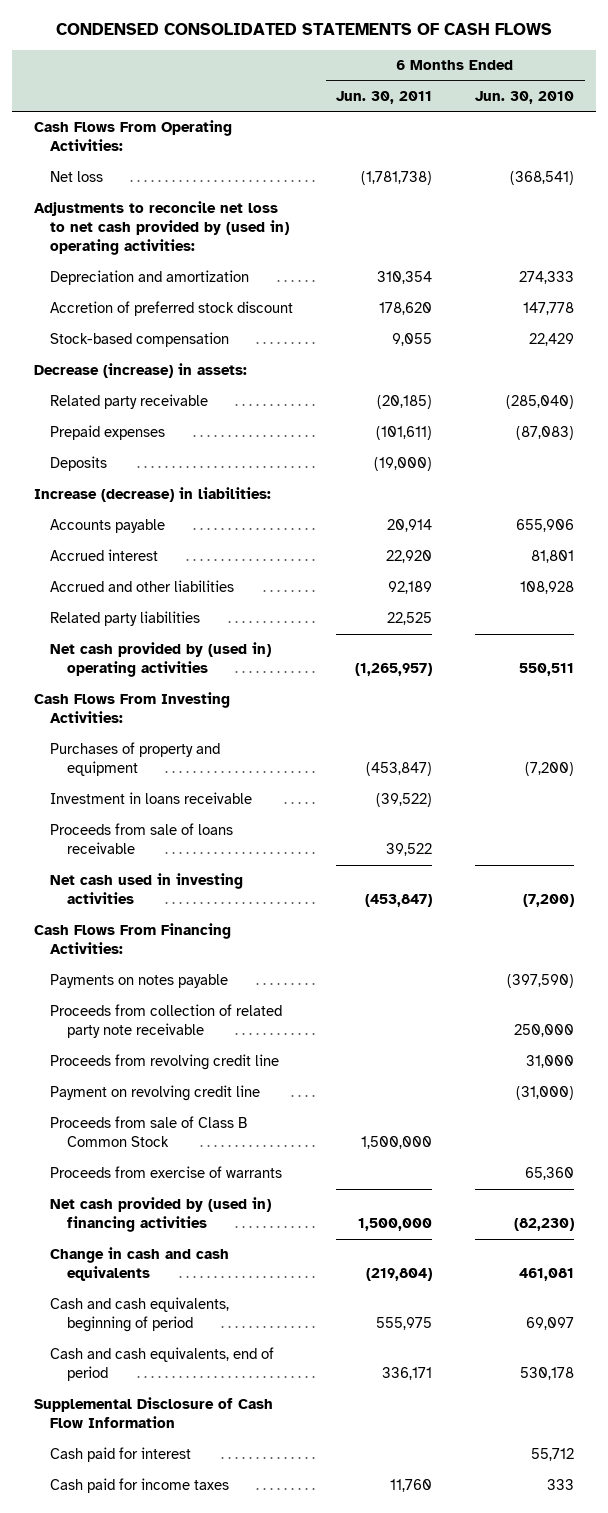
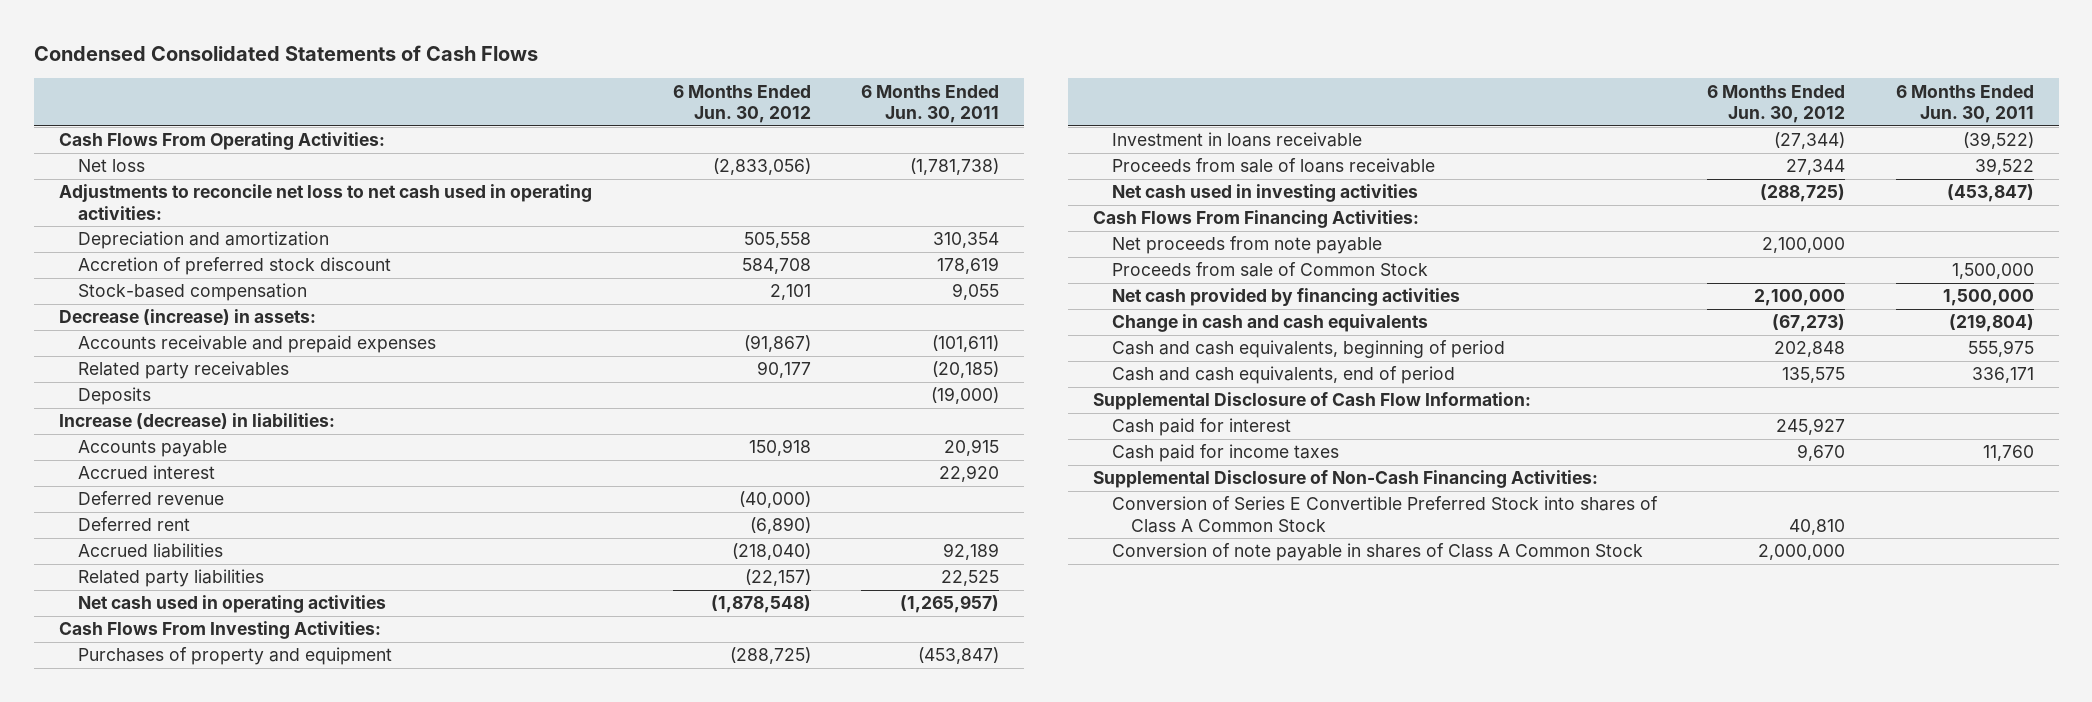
- CONDENSED CONSOLIDATED STATEMENTS OF CASH FLOWS
+ Condensed Consolidated Statements of Cash Flows
- | 6 Months Ended Jun. 30, 2011 | 6 Months Ended Jun. 30, 2010
+ | 6 Months Ended Jun. 30, 2012 | 6 Months Ended Jun. 30, 2011
- Adjustments to reconcile net loss to net cash provided by (used in) operating activities:
+ Adjustments to reconcile net loss to net cash used in operating activities:
- Accretion of preferred stock discount | 178,620 | 147,778
+ Accretion of preferred stock discount | 584,708 | 178,619
- Related party receivable | (20,185) | (285,040)
- Prepaid expenses | (101,611) | (87,083)
+ Accounts receivable and prepaid expenses | (91,867) | (101,611)
+ Related party receivables | 90,177 | (20,185)
- Accounts payable | 20,914 | 655,906
+ Accounts payable | 150,918 | 20,915
- Accrued and other liabilities | 92,189 | 108,928
+ Deferred revenue | (40,000) |
+ Deferred rent | (6,890) |
+ Accrued liabilities | (218,040) | 92,189
- Net cash provided by (used in) operating activities | (1,265,957) | 550,511
+ Net cash used in operating activities | (1,878,548) | (1,265,957)
- Payments on notes payable | | (397,590)
- Proceeds from collection of related party note receivable | | 250,000
- Proceeds from revolving credit line | | 31,000
- Payment on revolving credit line | | (31,000)
- Proceeds from sale of Class B Common Stock | 1,500,000 |
- Proceeds from exercise of warrants | | 65,360
- Net cash provided by (used in) financing activities | 1,500,000 | (82,230)
+ Net proceeds from note payable | 2,100,000 |
+ Proceeds from sale of Common Stock | | 1,500,000
+ Net cash provided by financing activities | 2,100,000 | 1,500,000
- Supplemental Disclosure of Cash Flow Information
+ Supplemental Disclosure of Cash Flow Information:
+ Supplemental Disclosure of Non-Cash Financing Activities:
+ Conversion of Series E Convertible Preferred Stock into shares of Class A Common Stock | 40,810 |
+ Conversion of note payable in shares of Class A Common Stock | 2,000,000 |

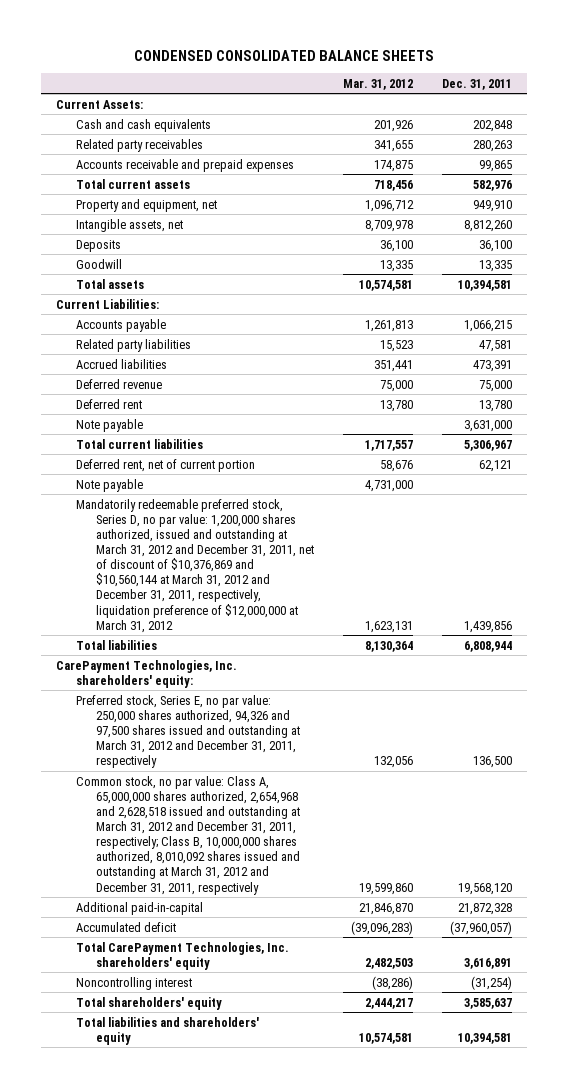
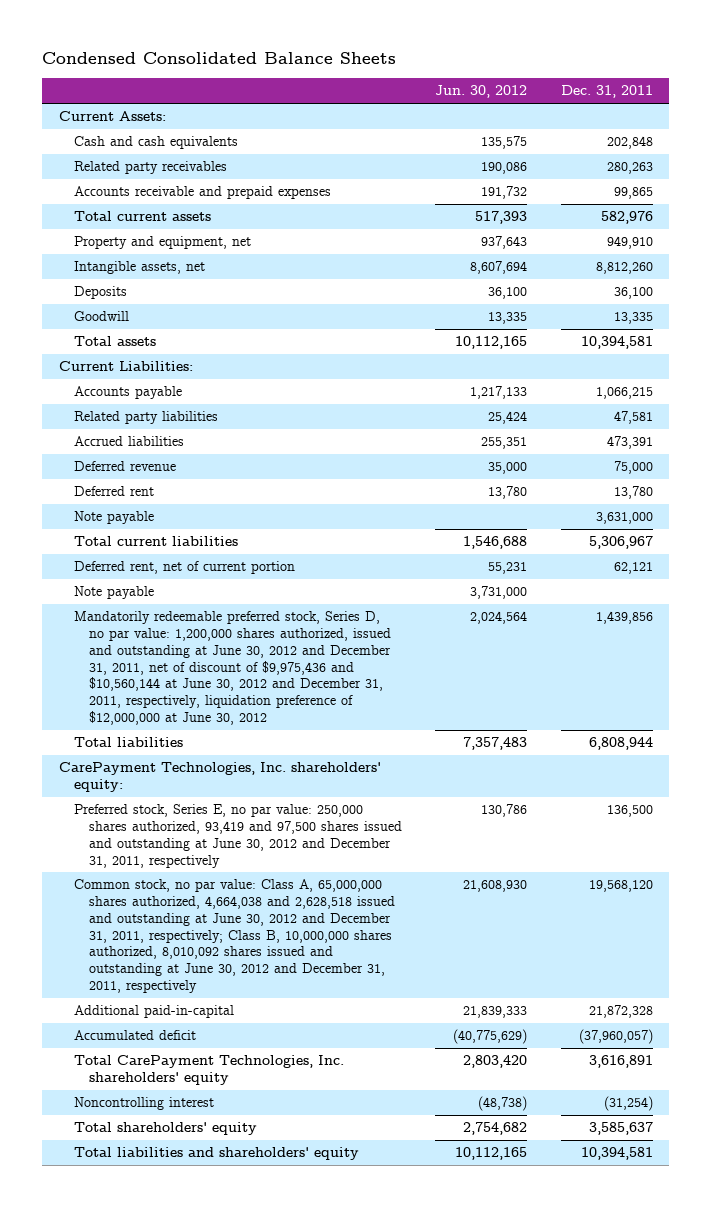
- CONDENSED CONSOLIDATED BALANCE SHEETS
+ Condensed Consolidated Balance Sheets
- | Mar. 31, 2012 | Dec. 31, 2011
+ | Jun. 30, 2012 | Dec. 31, 2011
- Mandatorily redeemable preferred stock, Series D, no par value: 1,200,000 shares authorized, issued and outstanding at March 31, 2012 and December 31, 2011, net of discount of $10,376,869 and $10,560,144 at March 31, 2012 and December 31, 2011, respectively, liquidation preference of $12,000,000 at March 31, 2012 | 1,623,131 | 1,439,856
+ Mandatorily redeemable preferred stock, Series D, no par value: 1,200,000 shares authorized, issued and outstanding at June 30, 2012 and December 31, 2011, net of discount of $9,975,436 and $10,560,144 at June 30, 2012 and December 31, 2011, respectively, liquidation preference of $12,000,000 at June 30, 2012 | 2,024,564 | 1,439,856
- Preferred stock, Series E, no par value: 250,000 shares authorized, 94,326 and 97,500 shares issued and outstanding at March 31, 2012 and December 31, 2011, respectively | 132,056 | 136,500
- Common stock, no par value: Class A, 65,000,000 shares authorized, 2,654,968 and 2,628,518 issued and outstanding at March 31, 2012 and December 31, 2011, respectively; Class B, 10,000,000 shares authorized, 8,010,092 shares issued and outstanding at March 31, 2012 and December 31, 2011, respectively | 19,599,860 | 19,568,120
+ Preferred stock, Series E, no par value: 250,000 shares authorized, 93,419 and 97,500 shares issued and outstanding at June 30, 2012 and December 31, 2011, respectively | 130,786 | 136,500
+ Common stock, no par value: Class A, 65,000,000 shares authorized, 4,664,038 and 2,628,518 issued and outstanding at June 30, 2012 and December 31, 2011, respectively; Class B, 10,000,000 shares authorized, 8,010,092 shares issued and outstanding at June 30, 2012 and December 31, 2011, respectively | 21,608,930 | 19,568,120

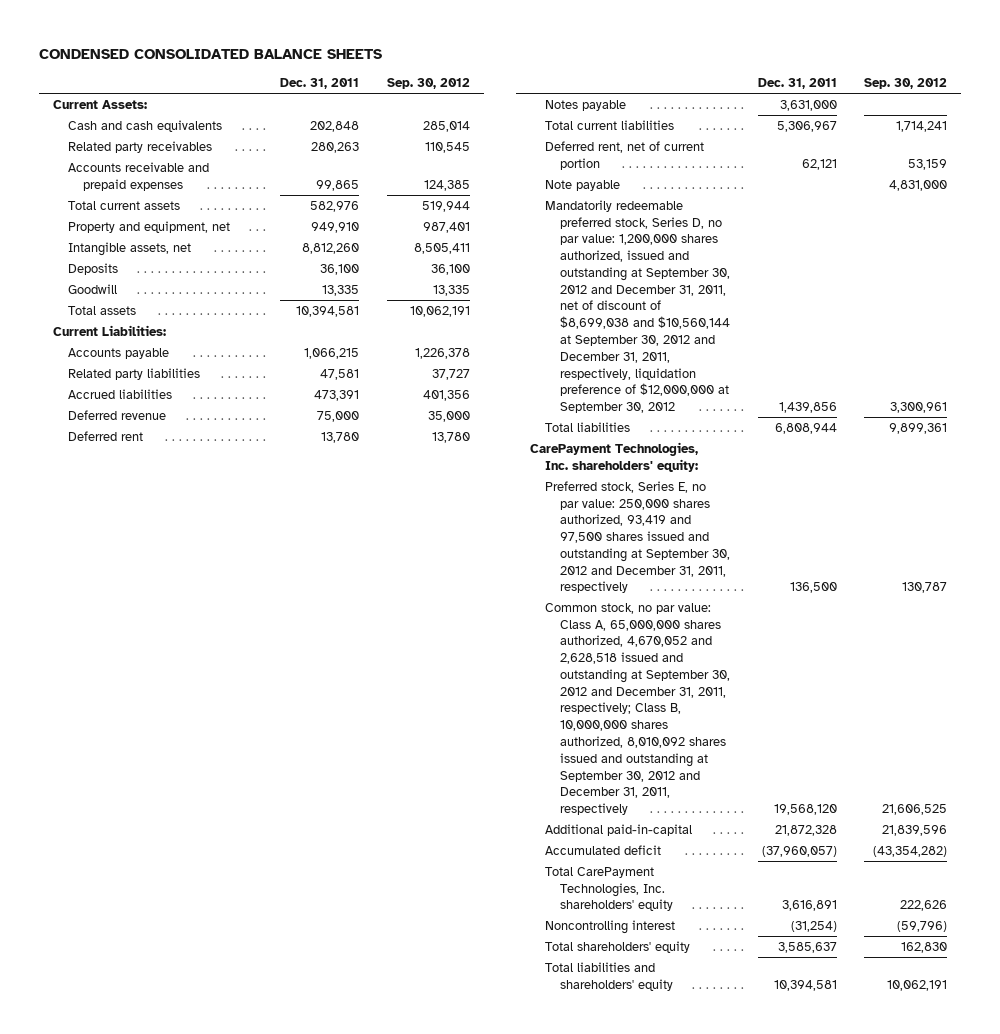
- Condensed Consolidated Balance Sheets
+ CONDENSED CONSOLIDATED BALANCE SHEETS
- | Jun. 30, 2012 | Dec. 31, 2011
+ | Dec. 31, 2011 | Sep. 30, 2012
- Note payable | | 3,631,000
+ Notes payable | 3,631,000 |
- Mandatorily redeemable preferred stock, Series D, no par value: 1,200,000 shares authorized, issued and outstanding at June 30, 2012 and December 31, 2011, net of discount of $9,975,436 and $10,560,144 at June 30, 2012 and December 31, 2011, respectively, liquidation preference of $12,000,000 at June 30, 2012 | 2,024,564 | 1,439,856
+ Mandatorily redeemable preferred stock, Series D, no par value: 1,200,000 shares authorized, issued and outstanding at September 30, 2012 and December 31, 2011, net of discount of $8,699,038 and $10,560,144 at September 30, 2012 and December 31, 2011, respectively, liquidation preference of $12,000,000 at September 30, 2012 | 1,439,856 | 3,300,961
- Preferred stock, Series E, no par value: 250,000 shares authorized, 93,419 and 97,500 shares issued and outstanding at June 30, 2012 and December 31, 2011, respectively | 130,786 | 136,500
- Common stock, no par value: Class A, 65,000,000 shares authorized, 4,664,038 and 2,628,518 issued and outstanding at June 30, 2012 and December 31, 2011, respectively; Class B, 10,000,000 shares authorized, 8,010,092 shares issued and outstanding at June 30, 2012 and December 31, 2011, respectively | 21,608,930 | 19,568,120
+ Preferred stock, Series E, no par value: 250,000 shares authorized, 93,419 and 97,500 shares issued and outstanding at September 30, 2012 and December 31, 2011, respectively | 136,500 | 130,787
+ Common stock, no par value: Class A, 65,000,000 shares authorized, 4,670,052 and 2,628,518 issued and outstanding at September 30, 2012 and December 31, 2011, respectively; Class B, 10,000,000 shares authorized, 8,010,092 shares issued and outstanding at September 30, 2012 and December 31, 2011, respectively | 19,568,120 | 21,606,525

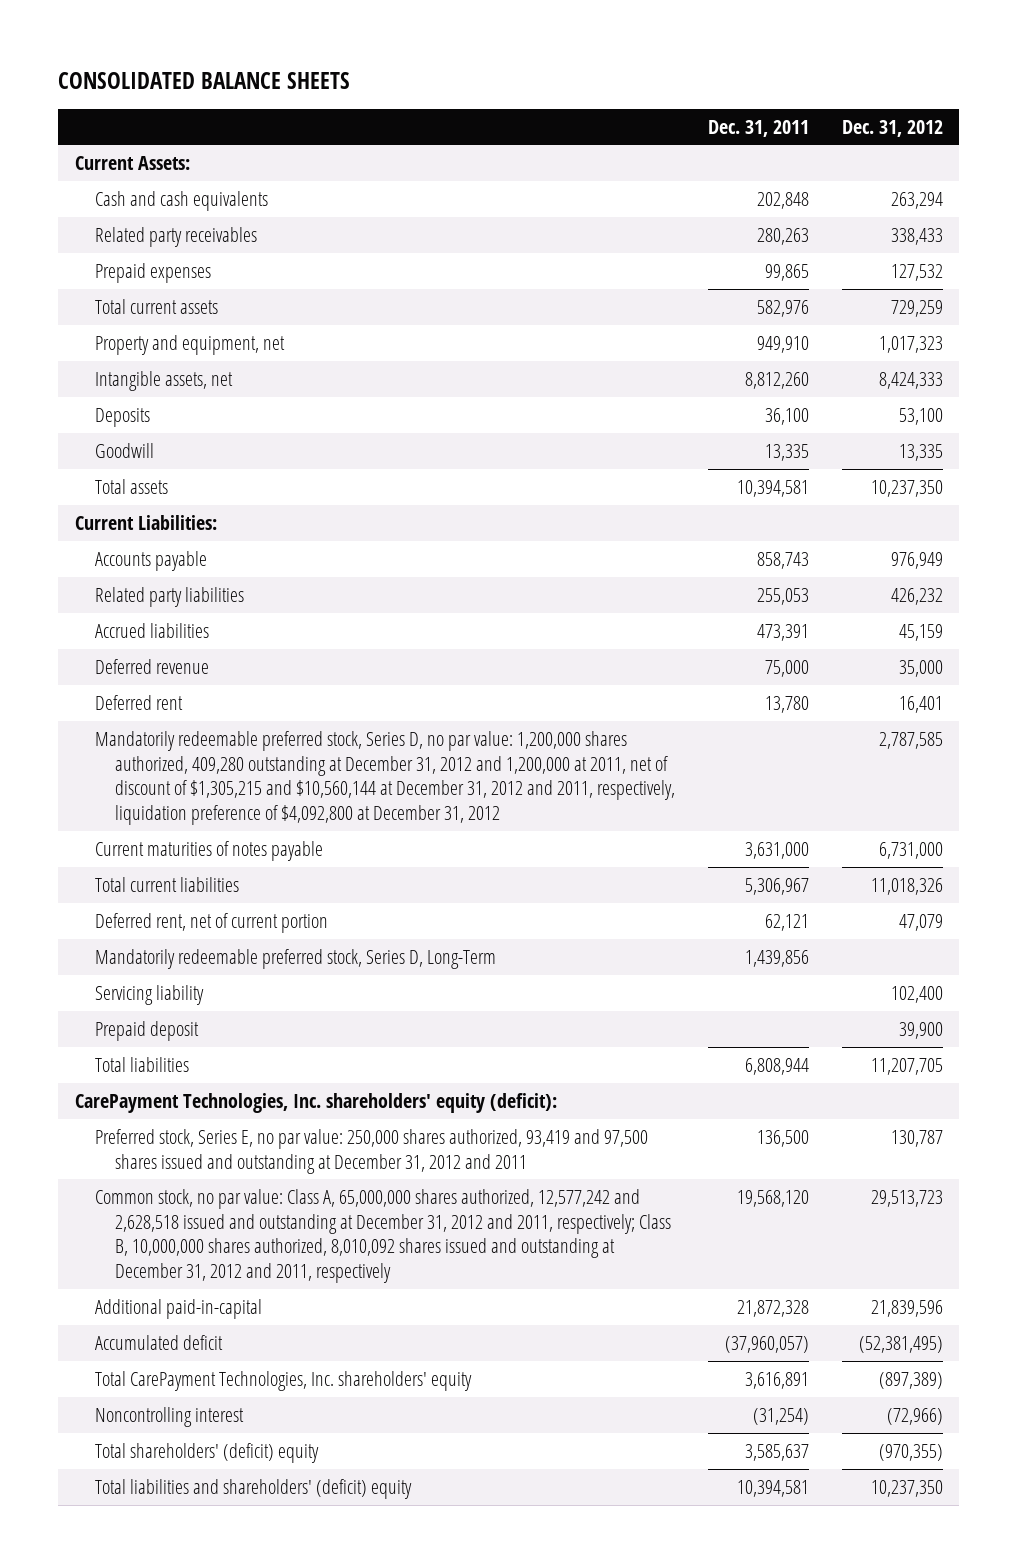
- CONDENSED CONSOLIDATED BALANCE SHEETS
+ CONSOLIDATED BALANCE SHEETS
- | Dec. 31, 2011 | Sep. 30, 2012
+ | Dec. 31, 2011 | Dec. 31, 2012
- Accounts receivable and prepaid expenses | 99,865 | 124,385
+ Prepaid expenses | 99,865 | 127,532
- Accounts payable | 1,066,215 | 1,226,378
- Related party liabilities | 47,581 | 37,727
+ Accounts payable | 858,743 | 976,949
+ Related party liabilities | 255,053 | 426,232
- Notes payable | 3,631,000 |
+ Mandatorily redeemable preferred stock, Series D, no par value: 1,200,000 shares authorized, 409,280 outstanding at December 31, 2012 and 1,200,000 at 2011, net of discount of $1,305,215 and $10,560,144 at December 31, 2012 and 2011, respectively, liquidation preference of $4,092,800 at December 31, 2012 | | 2,787,585
+ Current maturities of notes payable | 3,631,000 | 6,731,000
- Note payable | | 4,831,000
- Mandatorily redeemable preferred stock, Series D, no par value: 1,200,000 shares authorized, issued and outstanding at September 30, 2012 and December 31, 2011, net of discount of $8,699,038 and $10,560,144 at September 30, 2012 and December 31, 2011, respectively, liquidation preference of $12,000,000 at September 30, 2012 | 1,439,856 | 3,300,961
+ Mandatorily redeemable preferred stock, Series D, Long-Term | 1,439,856 |
+ Servicing liability | | 102,400
+ Prepaid deposit | | 39,900
- CarePayment Technologies, Inc. shareholders' equity:
- Preferred stock, Series E, no par value: 250,000 shares authorized, 93,419 and 97,500 shares issued and outstanding at September 30, 2012 and December 31, 2011, respectively | 136,500 | 130,787
- Common stock, no par value: Class A, 65,000,000 shares authorized, 4,670,052 and 2,628,518 issued and outstanding at September 30, 2012 and December 31, 2011, respectively; Class B, 10,000,000 shares authorized, 8,010,092 shares issued and outstanding at September 30, 2012 and December 31, 2011, respectively | 19,568,120 | 21,606,525
+ CarePayment Technologies, Inc. shareholders' equity (deficit):
+ Preferred stock, Series E, no par value: 250,000 shares authorized, 93,419 and 97,500 shares issued and outstanding at December 31, 2012 and 2011 | 136,500 | 130,787
+ Common stock, no par value: Class A, 65,000,000 shares authorized, 12,577,242 and 2,628,518 issued and outstanding at December 31, 2012 and 2011, respectively; Class B, 10,000,000 shares authorized, 8,010,092 shares issued and outstanding at December 31, 2012 and 2011, respectively | 19,568,120 | 29,513,723
- Total shareholders' equity | 3,585,637 | 162,830
- Total liabilities and shareholders' equity | 10,394,581 | 10,062,191
+ Total shareholders' (deficit) equity | 3,585,637 | (970,355)
+ Total liabilities and shareholders' (deficit) equity | 10,394,581 | 10,237,350

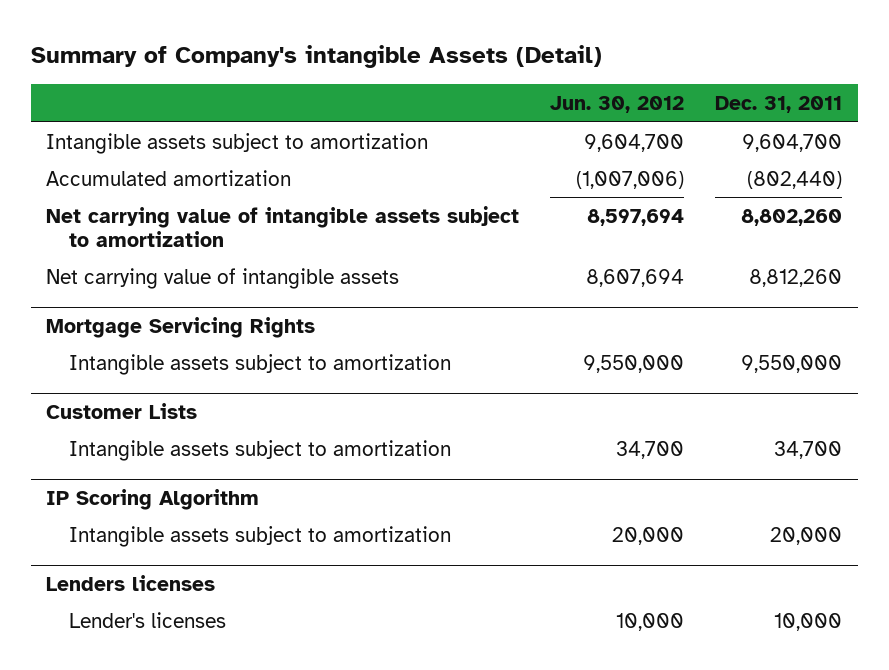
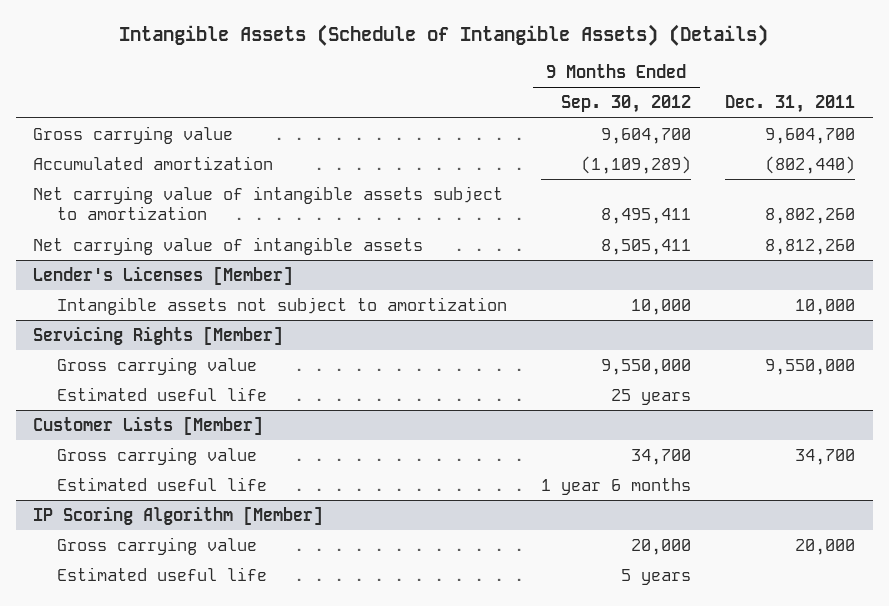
- Summary of Company's intangible Assets (Detail)
+ Intangible Assets (Schedule of Intangible Assets) (Details)
- | Jun. 30, 2012 | Dec. 31, 2011
+ | 9 Months Ended Sep. 30, 2012 | Dec. 31, 2011
- Intangible assets subject to amortization | 9,604,700 | 9,604,700
+ Gross carrying value | 9,604,700 | 9,604,700
- Mortgage Servicing Rights
- Intangible assets subject to amortization | 9,550,000 | 9,550,000
- Customer Lists
- Intangible assets subject to amortization | 34,700 | 34,700
- IP Scoring Algorithm
- Intangible assets subject to amortization | 20,000 | 20,000
- Lenders licenses
- Lender's licenses | 10,000 | 10,000
+ Lender's Licenses [Member]
+ Intangible assets not subject to amortization | 10,000 | 10,000
+ Servicing Rights [Member]
+ Gross carrying value | 9,550,000 | 9,550,000
+ Estimated useful life | 25 years |
+ Customer Lists [Member]
+ Gross carrying value | 34,700 | 34,700
+ Estimated useful life | 1 year 6 months |
+ IP Scoring Algorithm [Member]
+ Gross carrying value | 20,000 | 20,000
+ Estimated useful life | 5 years |

